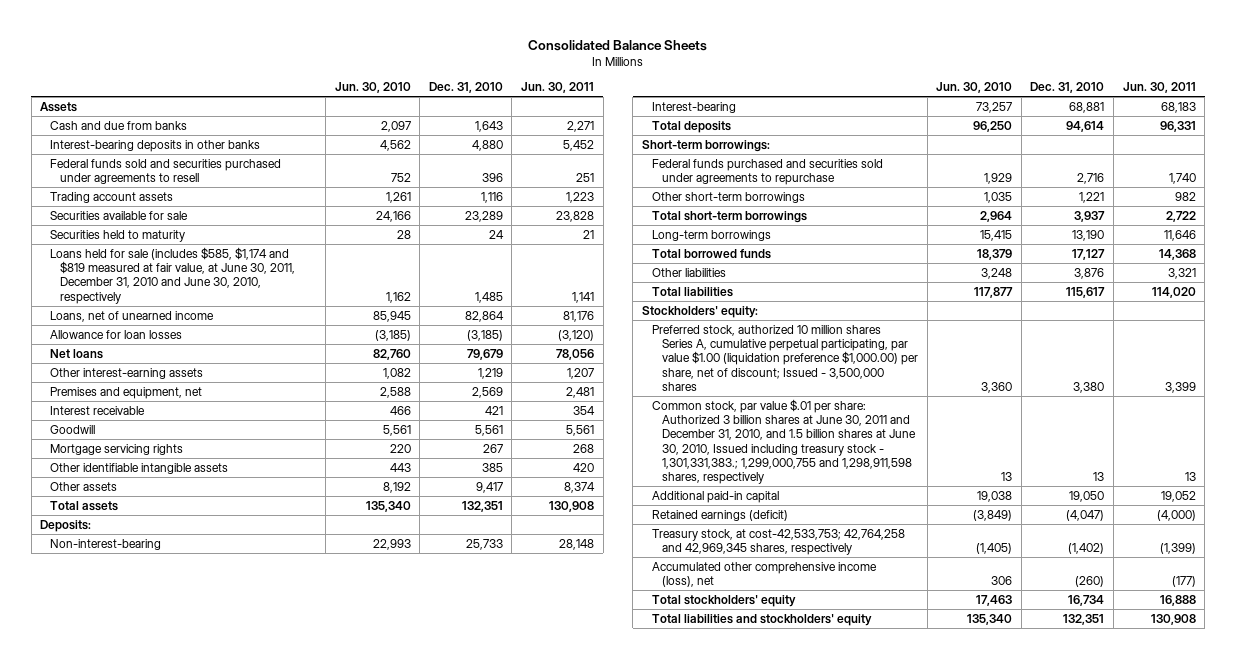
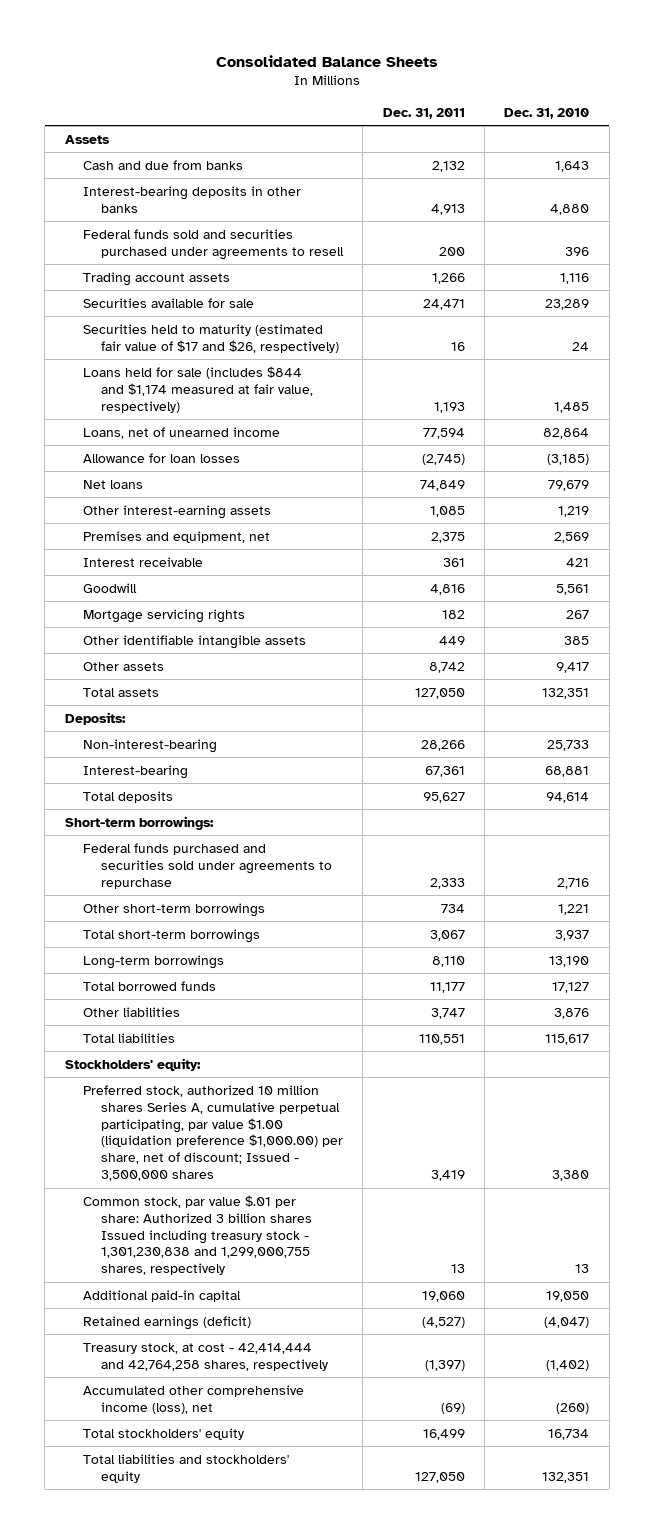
- | Jun. 30, 2010 | Dec. 31, 2010 | Jun. 30, 2011
+ | Dec. 31, 2011 | Dec. 31, 2010
- Securities held to maturity | 28 | 24 | 21
- Loans held for sale (includes $585, $1,174 and $819 measured at fair value, at June 30, 2011, December 31, 2010 and June 30, 2010, respectively | 1,162 | 1,485 | 1,141
+ Securities held to maturity (estimated fair value of $17 and $26, respectively) | 16 | 24
+ Loans held for sale (includes $844 and $1,174 measured at fair value, respectively) | 1,193 | 1,485
- Common stock, par value $.01 per share: Authorized 3 billion shares at June 30, 2011 and December 31, 2010, and 1.5 billion shares at June 30, 2010, Issued including treasury stock - 1,301,331,383.; 1,299,000,755 and 1,298,911,598 shares, respectively | 13 | 13 | 13
+ Common stock, par value $.01 per share: Authorized 3 billion shares Issued including treasury stock - 1,301,230,838 and 1,299,000,755 shares, respectively | 13 | 13
- Treasury stock, at cost-42,533,753; 42,764,258 and 42,969,345 shares, respectively | (1,405) | (1,402) | (1,399)
+ Treasury stock, at cost - 42,414,444 and 42,764,258 shares, respectively | (1,397) | (1,402)

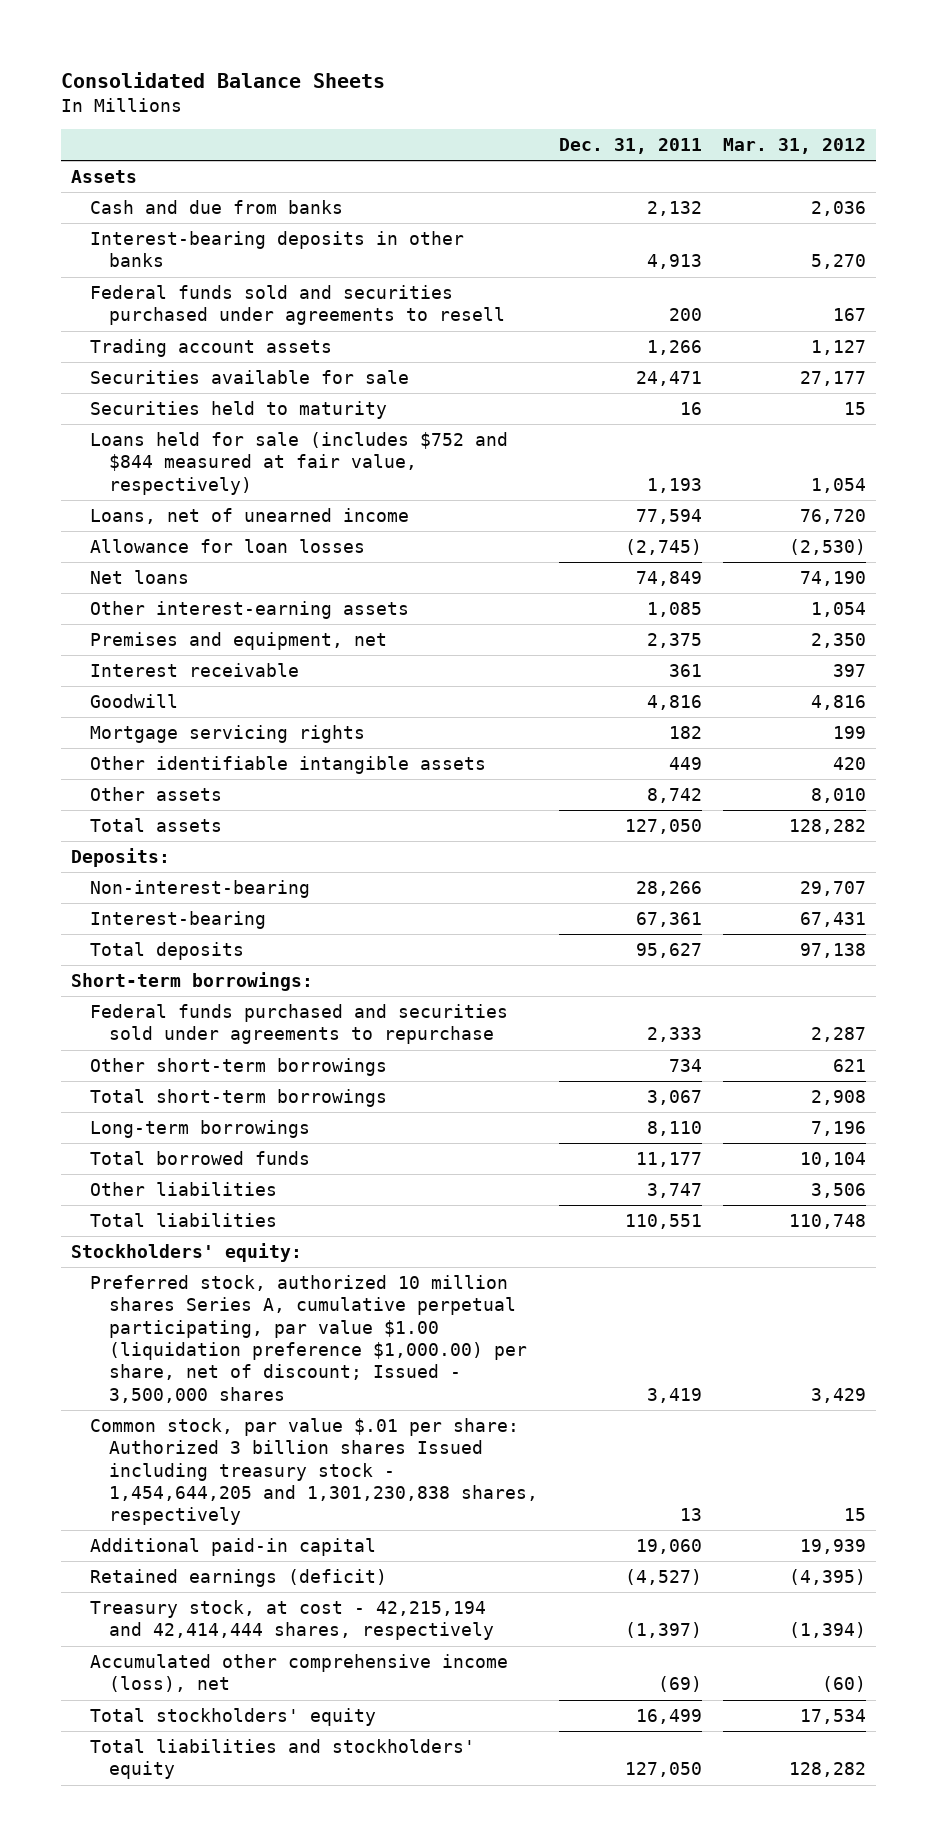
- | Dec. 31, 2011 | Dec. 31, 2010
+ | Dec. 31, 2011 | Mar. 31, 2012
- Securities held to maturity (estimated fair value of $17 and $26, respectively) | 16 | 24
- Loans held for sale (includes $844 and $1,174 measured at fair value, respectively) | 1,193 | 1,485
+ Securities held to maturity | 16 | 15
+ Loans held for sale (includes $752 and $844 measured at fair value, respectively) | 1,193 | 1,054
- Common stock, par value $.01 per share: Authorized 3 billion shares Issued including treasury stock - 1,301,230,838 and 1,299,000,755 shares, respectively | 13 | 13
+ Common stock, par value $.01 per share: Authorized 3 billion shares Issued including treasury stock - 1,454,644,205 and 1,301,230,838 shares, respectively | 13 | 15
- Treasury stock, at cost - 42,414,444 and 42,764,258 shares, respectively | (1,397) | (1,402)
+ Treasury stock, at cost - 42,215,194 and 42,414,444 shares, respectively | (1,397) | (1,394)

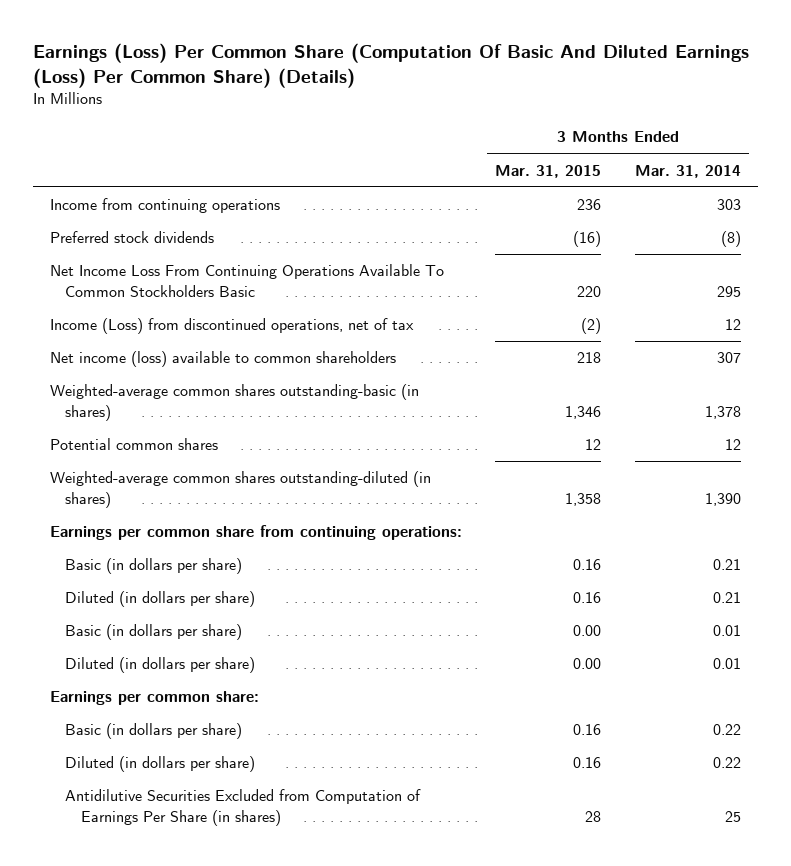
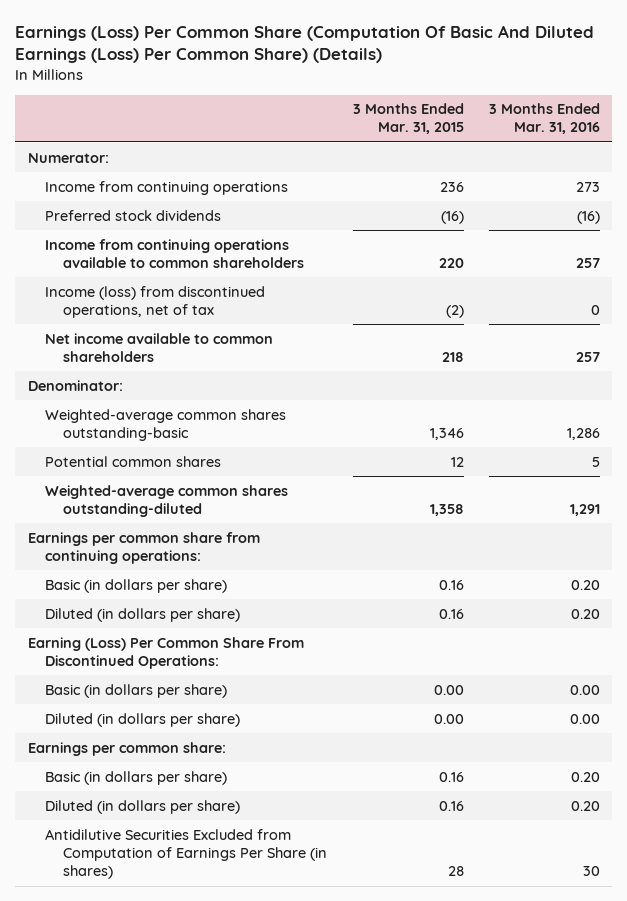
- | 3 Months Ended Mar. 31, 2015 | 3 Months Ended Mar. 31, 2014
+ | 3 Months Ended Mar. 31, 2015 | 3 Months Ended Mar. 31, 2016
+ Numerator:
- Net Income Loss From Continuing Operations Available To Common Stockholders Basic | 220 | 295
- Income (Loss) from discontinued operations, net of tax | (2) | 12
- Net income (loss) available to common shareholders | 218 | 307
- Weighted-average common shares outstanding-basic (in shares) | 1,346 | 1,378
+ Income from continuing operations available to common shareholders | 220 | 257
+ Income (loss) from discontinued operations, net of tax | (2) | 0
+ Net income available to common shareholders | 218 | 257
+ Denominator:
+ Weighted-average common shares outstanding-basic | 1,346 | 1,286
- Weighted-average common shares outstanding-diluted (in shares) | 1,358 | 1,390
+ Weighted-average common shares outstanding-diluted | 1,358 | 1,291
+ Earning (Loss) Per Common Share From Discontinued Operations:

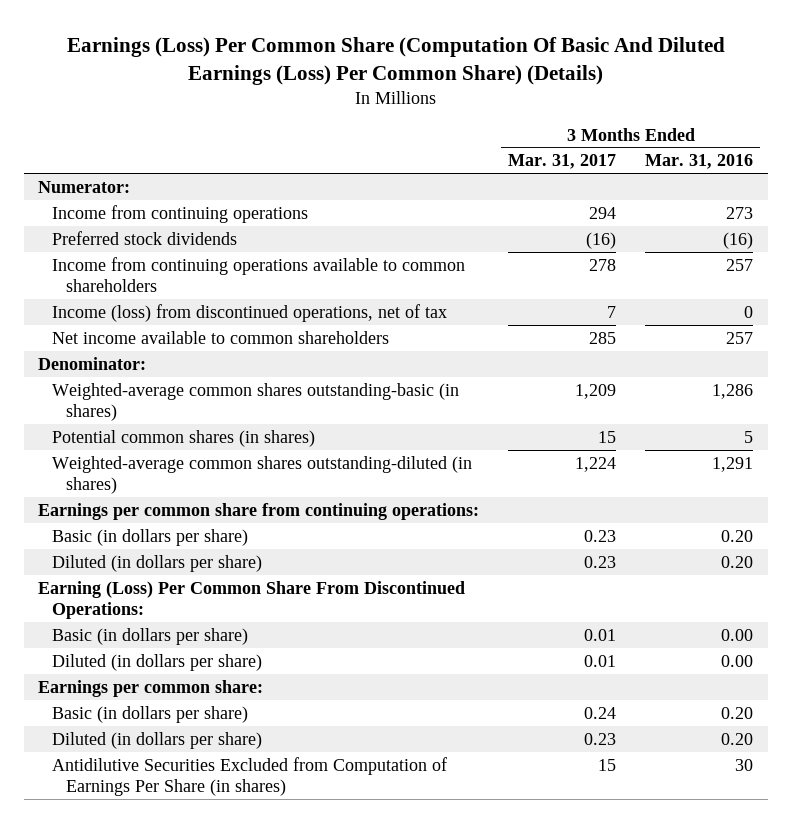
- | 3 Months Ended Mar. 31, 2015 | 3 Months Ended Mar. 31, 2016
+ | 3 Months Ended Mar. 31, 2017 | 3 Months Ended Mar. 31, 2016
- Weighted-average common shares outstanding-basic | 1,346 | 1,286
- Potential common shares | 12 | 5
- Weighted-average common shares outstanding-diluted | 1,358 | 1,291
+ Weighted-average common shares outstanding-basic (in shares) | 1,209 | 1,286
+ Potential common shares (in shares) | 15 | 5
+ Weighted-average common shares outstanding-diluted (in shares) | 1,224 | 1,291

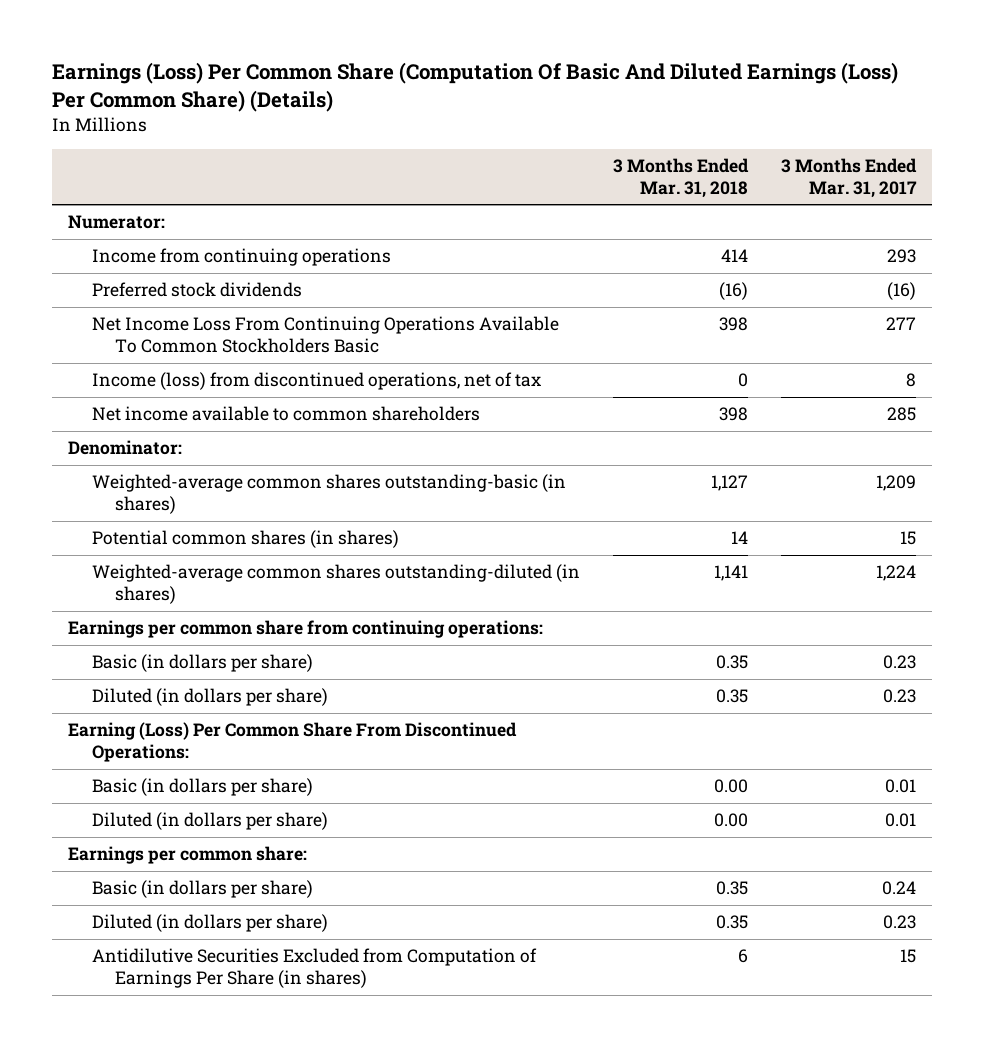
- | 3 Months Ended Mar. 31, 2017 | 3 Months Ended Mar. 31, 2016
+ | 3 Months Ended Mar. 31, 2018 | 3 Months Ended Mar. 31, 2017
- Income from continuing operations | 294 | 273
+ Income from continuing operations | 414 | 293
- Income from continuing operations available to common shareholders | 278 | 257
- Income (loss) from discontinued operations, net of tax | 7 | 0
+ Net Income Loss From Continuing Operations Available To Common Stockholders Basic | 398 | 277
+ Income (loss) from discontinued operations, net of tax | 0 | 8

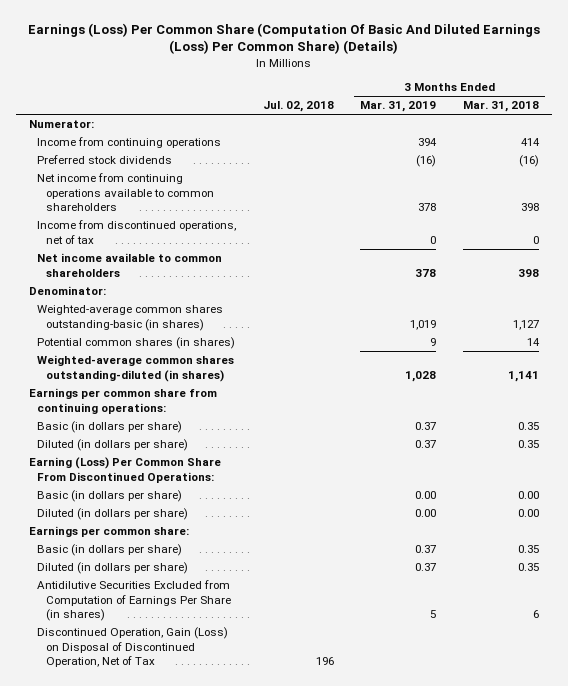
- | 3 Months Ended Mar. 31, 2018 | 3 Months Ended Mar. 31, 2017
+ | Jul. 02, 2018 | 3 Months Ended Mar. 31, 2019 | 3 Months Ended Mar. 31, 2018
- Net Income Loss From Continuing Operations Available To Common Stockholders Basic | 398 | 277
- Income (loss) from discontinued operations, net of tax | 0 | 8
+ Net income from continuing operations available to common shareholders | | 378 | 398
+ Income from discontinued operations, net of tax | | 0 | 0
+ Discontinued Operation, Gain (Loss) on Disposal of Discontinued Operation, Net of Tax | 196 | |

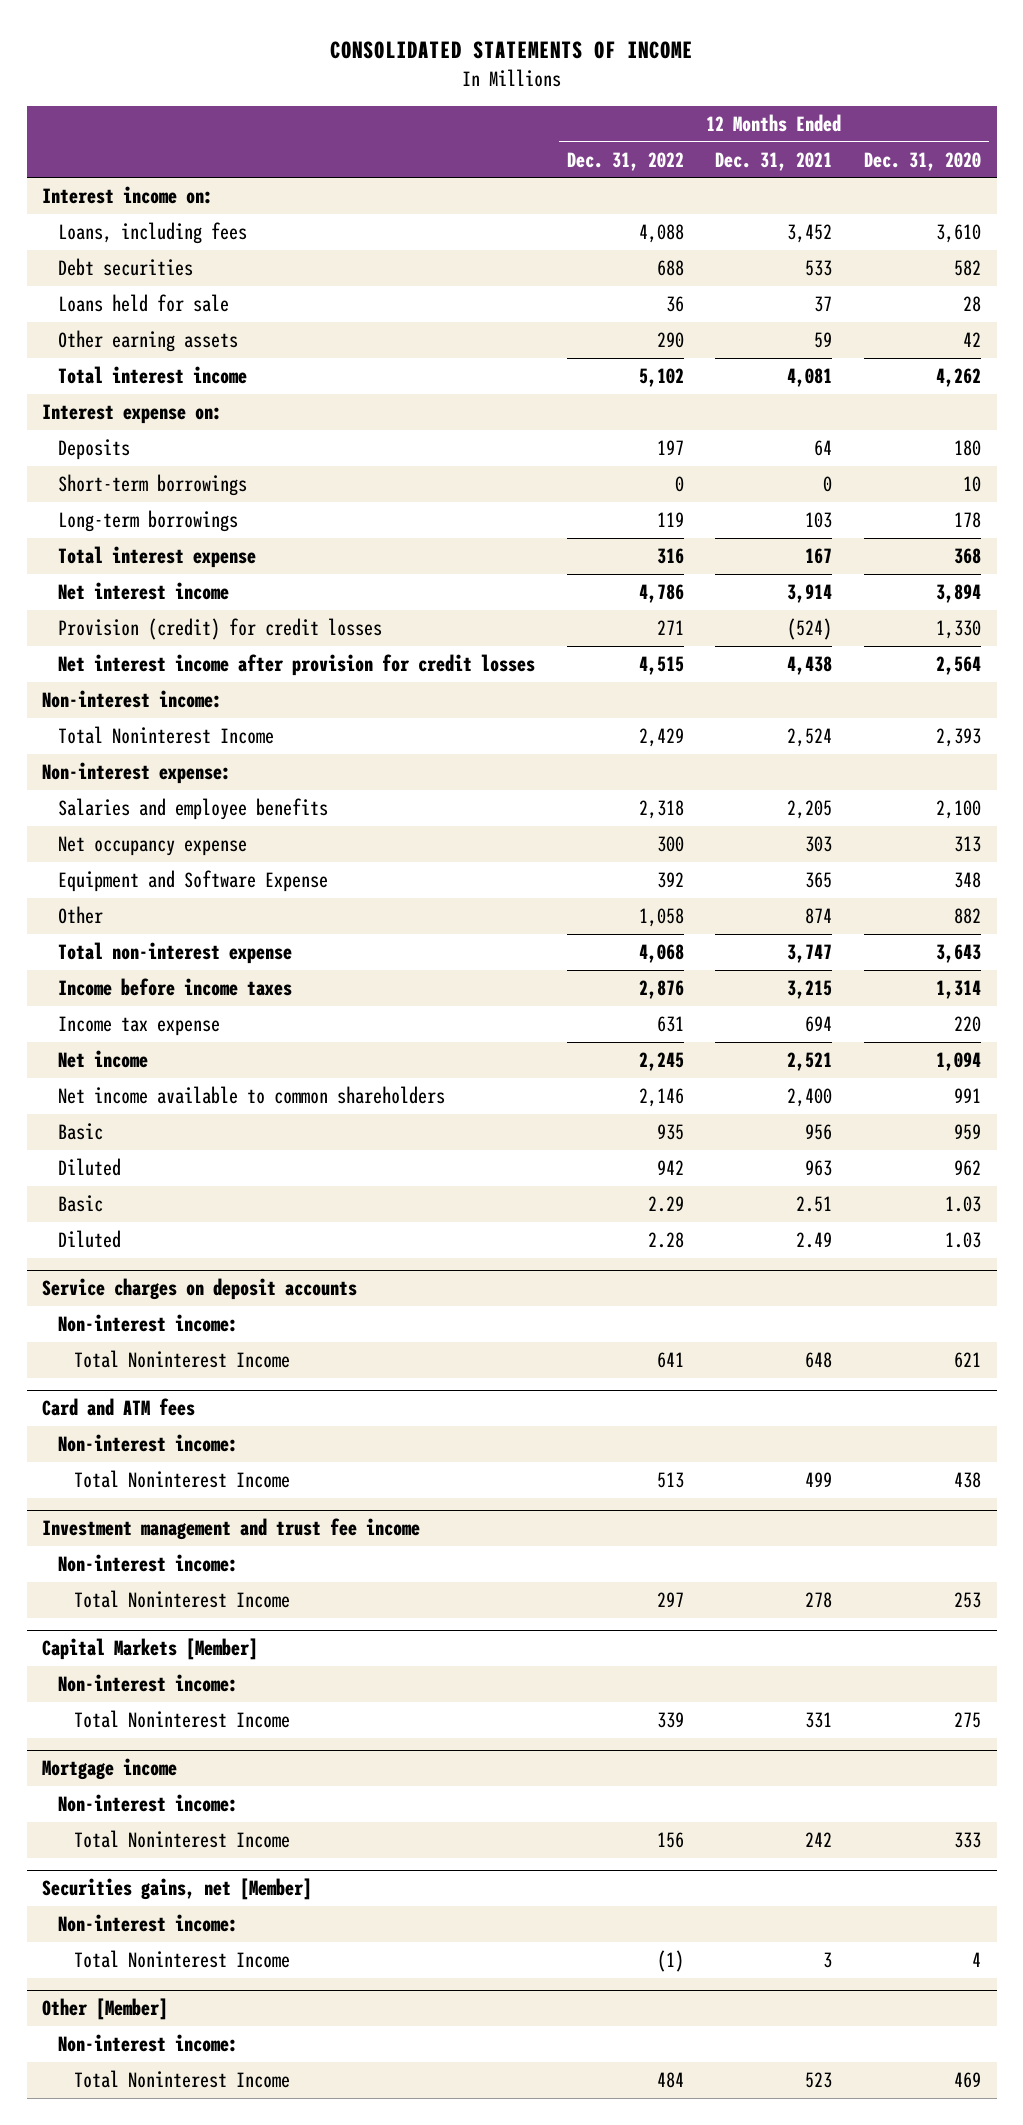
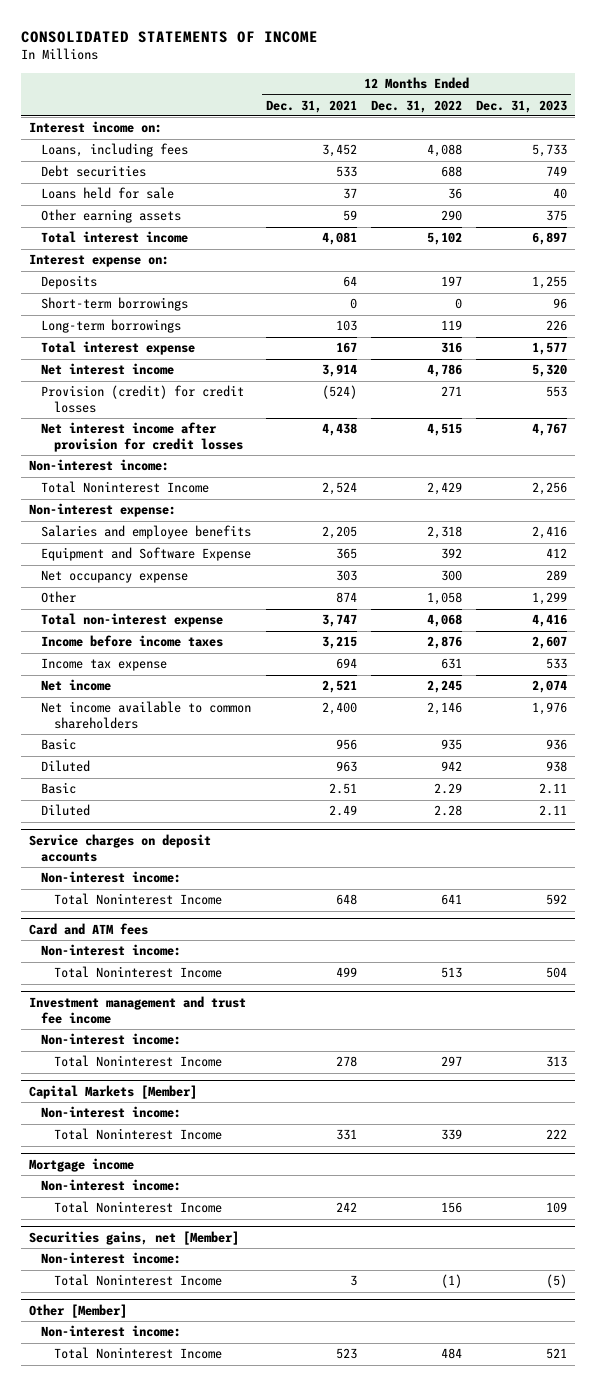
- | 12 Months Ended Dec. 31, 2022 | 12 Months Ended Dec. 31, 2021 | 12 Months Ended Dec. 31, 2020
+ | 12 Months Ended Dec. 31, 2021 | 12 Months Ended Dec. 31, 2022 | 12 Months Ended Dec. 31, 2023
moved down: Net occupancy expense | 303 | 300 | 289

